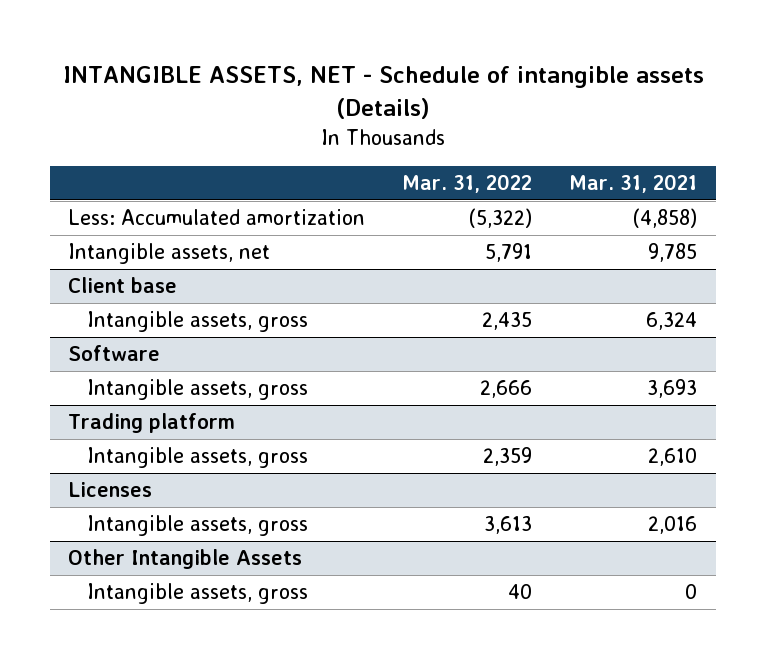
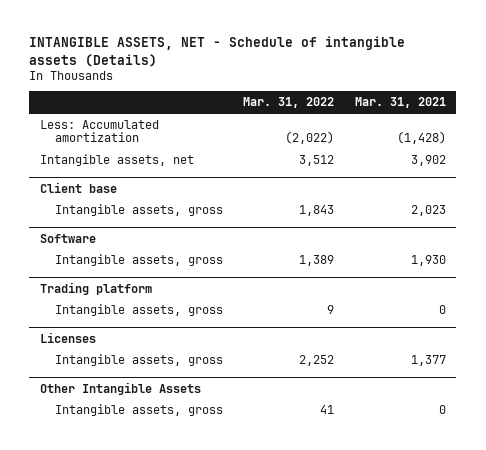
- Less: Accumulated amortization | (5,322) | (4,858)
- Intangible assets, net | 5,791 | 9,785
+ Less: Accumulated amortization | (2,022) | (1,428)
+ Intangible assets, net | 3,512 | 3,902
@ Client base
- Intangible assets, gross | 2,435 | 6,324
+ Intangible assets, gross | 1,843 | 2,023
@ Software
- Intangible assets, gross | 2,666 | 3,693
+ Intangible assets, gross | 1,389 | 1,930
@ Trading platform
- Intangible assets, gross | 2,359 | 2,610
+ Intangible assets, gross | 9 | 0
@ Licenses
- Intangible assets, gross | 3,613 | 2,016
+ Intangible assets, gross | 2,252 | 1,377
@ Other Intangible Assets
- Intangible assets, gross | 40 | 0
+ Intangible assets, gross | 41 | 0

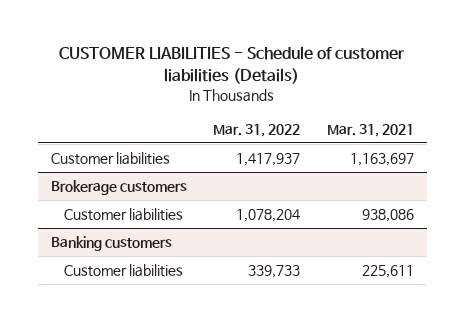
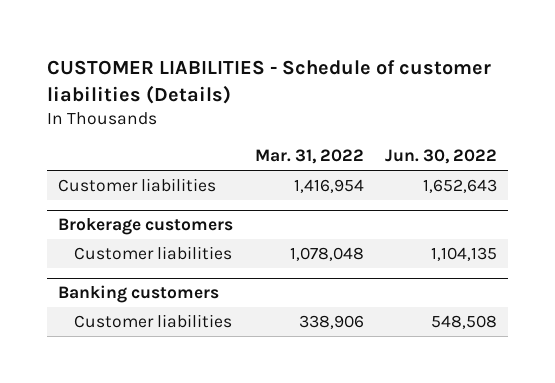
- | Mar. 31, 2022 | Mar. 31, 2021
+ | Mar. 31, 2022 | Jun. 30, 2022
- Customer liabilities | 1,417,937 | 1,163,697
+ Customer liabilities | 1,416,954 | 1,652,643
@ Brokerage customers
- Customer liabilities | 1,078,204 | 938,086
+ Customer liabilities | 1,078,048 | 1,104,135
@ Banking customers
- Customer liabilities | 339,733 | 225,611
+ Customer liabilities | 338,906 | 548,508

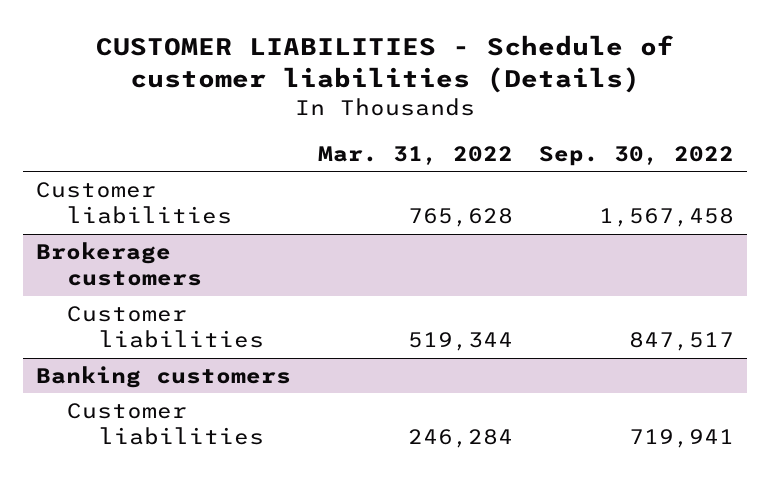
- | Mar. 31, 2022 | Jun. 30, 2022
+ | Mar. 31, 2022 | Sep. 30, 2022
- Customer liabilities | 1,416,954 | 1,652,643
+ Customer liabilities | 765,628 | 1,567,458
@ Brokerage customers
- Customer liabilities | 1,078,048 | 1,104,135
+ Customer liabilities | 519,344 | 847,517
@ Banking customers
- Customer liabilities | 338,906 | 548,508
+ Customer liabilities | 246,284 | 719,941

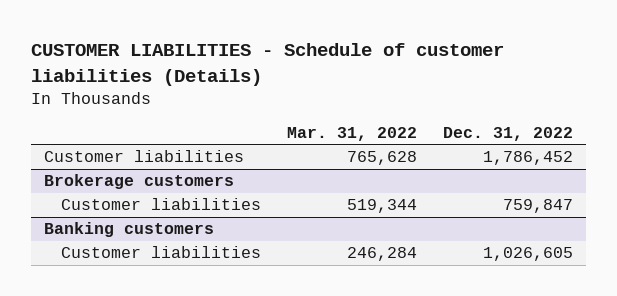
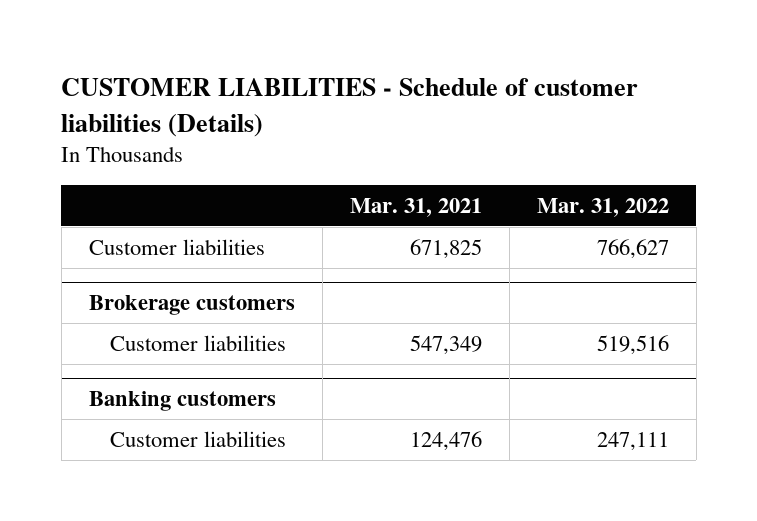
- | Mar. 31, 2022 | Dec. 31, 2022
+ | Mar. 31, 2021 | Mar. 31, 2022
- Customer liabilities | 765,628 | 1,786,452
+ Customer liabilities | 671,825 | 766,627
@ Brokerage customers
- Customer liabilities | 519,344 | 759,847
+ Customer liabilities | 547,349 | 519,516
@ Banking customers
- Customer liabilities | 246,284 | 1,026,605
+ Customer liabilities | 124,476 | 247,111

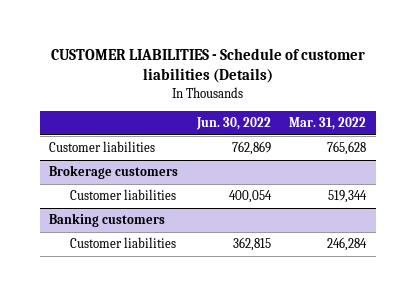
- | Mar. 31, 2021 | Mar. 31, 2022
+ | Jun. 30, 2022 | Mar. 31, 2022
- Customer liabilities | 671,825 | 766,627
+ Customer liabilities | 762,869 | 765,628
@ Brokerage customers
- Customer liabilities | 547,349 | 519,516
+ Customer liabilities | 400,054 | 519,344
@ Banking customers
- Customer liabilities | 124,476 | 247,111
+ Customer liabilities | 362,815 | 246,284

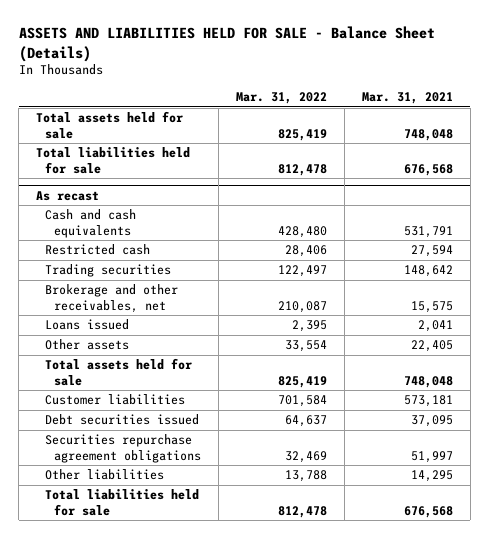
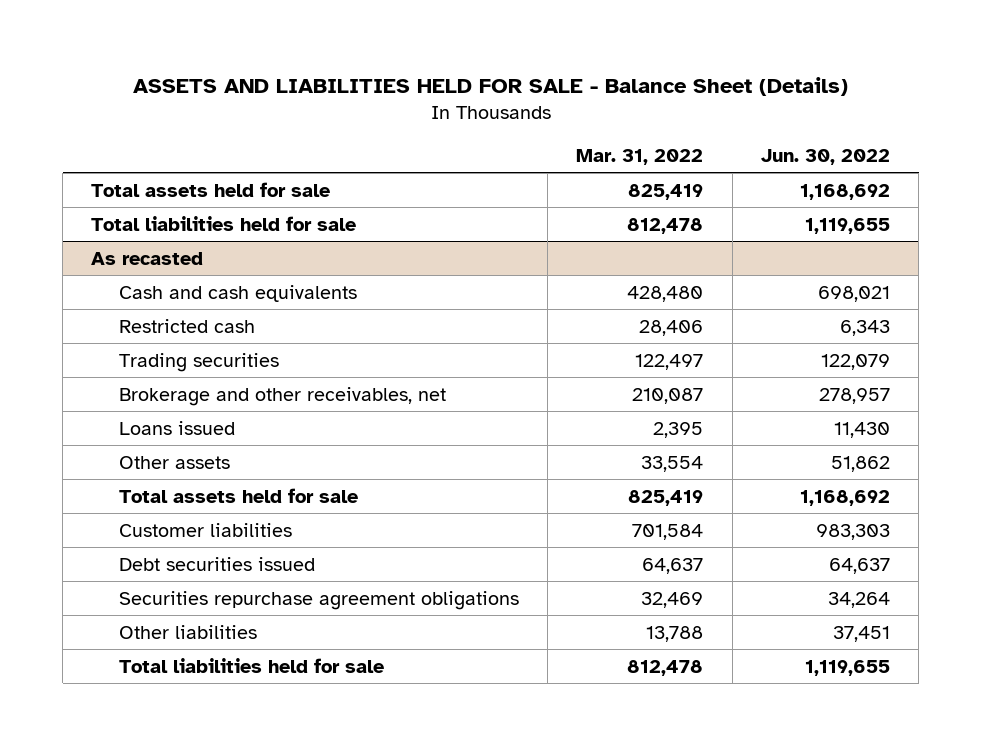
- | Mar. 31, 2022 | Mar. 31, 2021
+ | Mar. 31, 2022 | Jun. 30, 2022
- As recast
+ As recasted

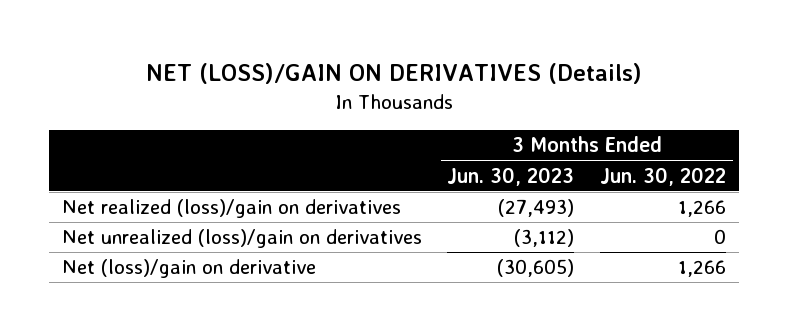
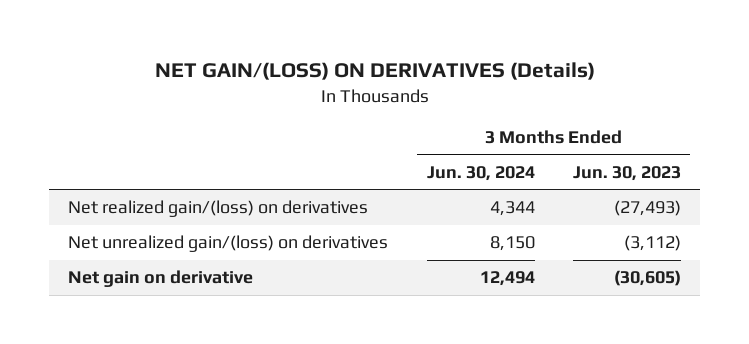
- NET (LOSS)/GAIN ON DERIVATIVES (Details)
+ NET GAIN/(LOSS) ON DERIVATIVES (Details)
- | 3 Months Ended Jun. 30, 2023 | 3 Months Ended Jun. 30, 2022
+ | 3 Months Ended Jun. 30, 2024 | 3 Months Ended Jun. 30, 2023
- Net realized (loss)/gain on derivatives | (27,493) | 1,266
- Net unrealized (loss)/gain on derivatives | (3,112) | 0
- Net (loss)/gain on derivative | (30,605) | 1,266
+ Net realized gain/(loss) on derivatives | 4,344 | (27,493)
+ Net unrealized gain/(loss) on derivatives | 8,150 | (3,112)
+ Net gain on derivative | 12,494 | (30,605)

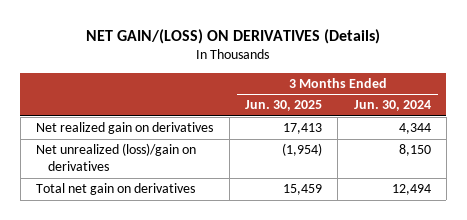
- | 3 Months Ended Jun. 30, 2024 | 3 Months Ended Jun. 30, 2023
+ | 3 Months Ended Jun. 30, 2025 | 3 Months Ended Jun. 30, 2024
- Net realized gain/(loss) on derivatives | 4,344 | (27,493)
- Net unrealized gain/(loss) on derivatives | 8,150 | (3,112)
- Net gain on derivative | 12,494 | (30,605)
+ Net realized gain on derivatives | 17,413 | 4,344
+ Net unrealized (loss)/gain on derivatives | (1,954) | 8,150
+ Total net gain on derivatives | 15,459 | 12,494

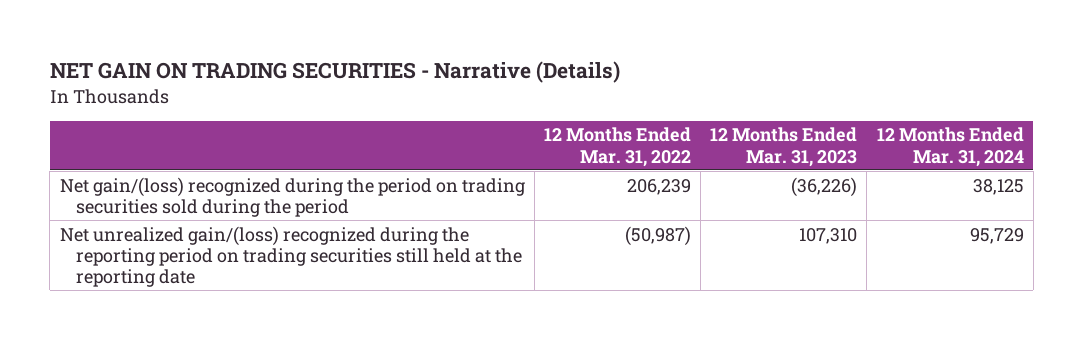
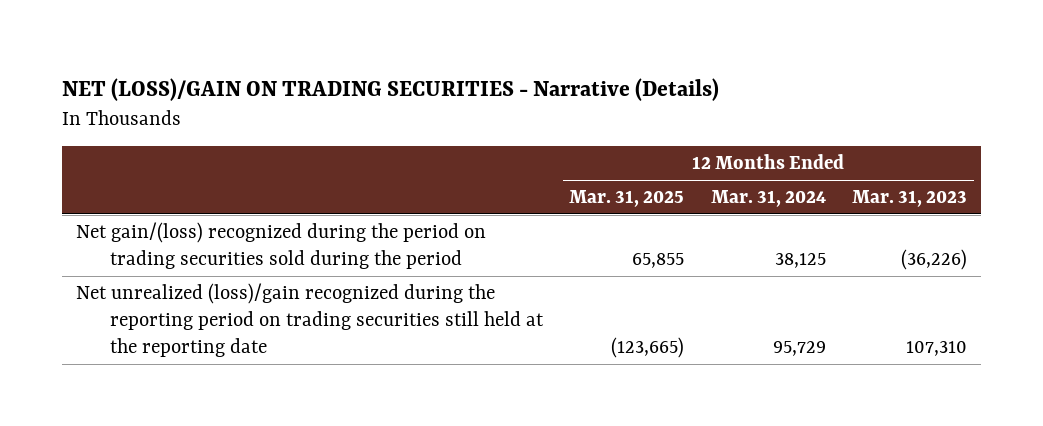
- NET GAIN ON TRADING SECURITIES - Narrative (Details)
+ NET (LOSS)/GAIN ON TRADING SECURITIES - Narrative (Details)
- | 12 Months Ended Mar. 31, 2022 | 12 Months Ended Mar. 31, 2023 | 12 Months Ended Mar. 31, 2024
+ | 12 Months Ended Mar. 31, 2025 | 12 Months Ended Mar. 31, 2024 | 12 Months Ended Mar. 31, 2023
- Net unrealized gain/(loss) recognized during the reporting period on trading securities still held at the reporting date | (50,987) | 107,310 | 95,729
+ Net unrealized (loss)/gain recognized during the reporting period on trading securities still held at the reporting date | (123,665) | 95,729 | 107,310

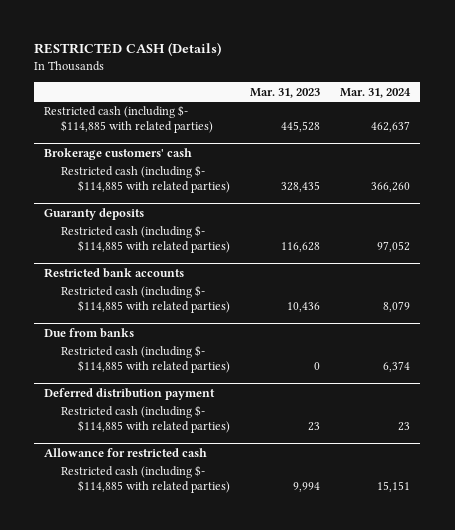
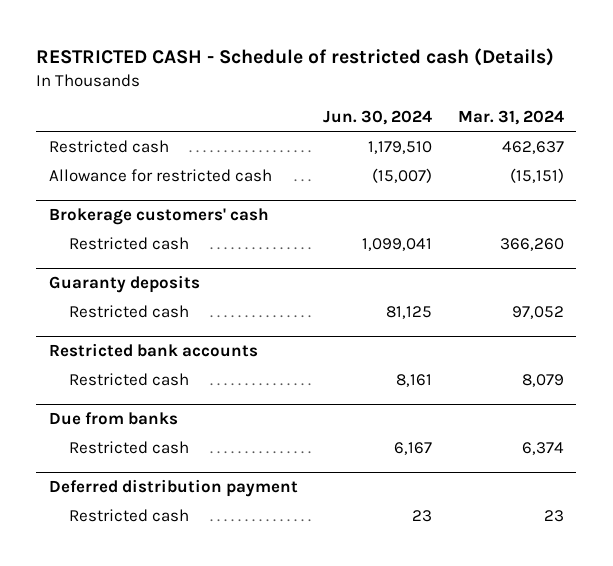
- RESTRICTED CASH (Details)
+ RESTRICTED CASH - Schedule of restricted cash (Details)
- | Mar. 31, 2023 | Mar. 31, 2024
+ | Jun. 30, 2024 | Mar. 31, 2024
- Restricted cash (including $- $114,885 with related parties) | 445,528 | 462,637
+ Restricted cash | 1,179,510 | 462,637
+ Allowance for restricted cash | (15,007) | (15,151)
@ Brokerage customers' cash
- Restricted cash (including $- $114,885 with related parties) | 328,435 | 366,260
+ Restricted cash | 1,099,041 | 366,260
@ Guaranty deposits
- Restricted cash (including $- $114,885 with related parties) | 116,628 | 97,052
+ Restricted cash | 81,125 | 97,052
@ Restricted bank accounts
- Restricted cash (including $- $114,885 with related parties) | 10,436 | 8,079
+ Restricted cash | 8,161 | 8,079
@ Due from banks
- Restricted cash (including $- $114,885 with related parties) | 0 | 6,374
+ Restricted cash | 6,167 | 6,374
@ Deferred distribution payment
- Restricted cash (including $- $114,885 with related parties) | 23 | 23
- Allowance for restricted cash
- Restricted cash (including $- $114,885 with related parties) | 9,994 | 15,151
@ Deferred distribution payment
+ Restricted cash | 23 | 23

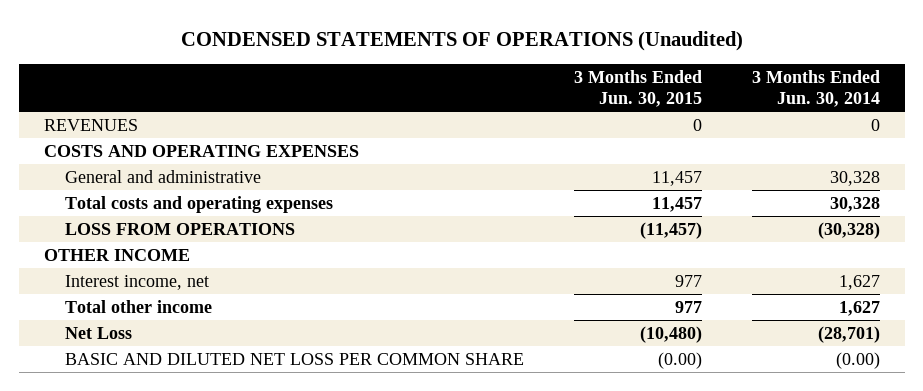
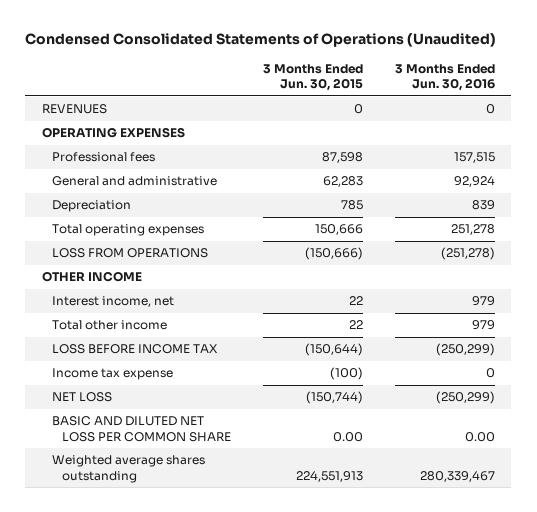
- CONDENSED STATEMENTS OF OPERATIONS (Unaudited)
+ Condensed Consolidated Statements of Operations (Unaudited)
- | 3 Months Ended Jun. 30, 2015 | 3 Months Ended Jun. 30, 2014
+ | 3 Months Ended Jun. 30, 2015 | 3 Months Ended Jun. 30, 2016
- COSTS AND OPERATING EXPENSES
- General and administrative | 11,457 | 30,328
- Total costs and operating expenses | 11,457 | 30,328
- LOSS FROM OPERATIONS | (11,457) | (30,328)
+ OPERATING EXPENSES
+ Professional fees | 87,598 | 157,515
+ General and administrative | 62,283 | 92,924
+ Depreciation | 785 | 839
+ Total operating expenses | 150,666 | 251,278
+ LOSS FROM OPERATIONS | (150,666) | (251,278)
- Interest income, net | 977 | 1,627
- Total other income | 977 | 1,627
- Net Loss | (10,480) | (28,701)
- BASIC AND DILUTED NET LOSS PER COMMON SHARE | (0.00) | (0.00)
+ Interest income, net | 22 | 979
+ Total other income | 22 | 979
+ LOSS BEFORE INCOME TAX | (150,644) | (250,299)
+ Income tax expense | (100) | 0
+ NET LOSS | (150,744) | (250,299)
+ BASIC AND DILUTED NET LOSS PER COMMON SHARE | 0.00 | 0.00
+ Weighted average shares outstanding | 224,551,913 | 280,339,467

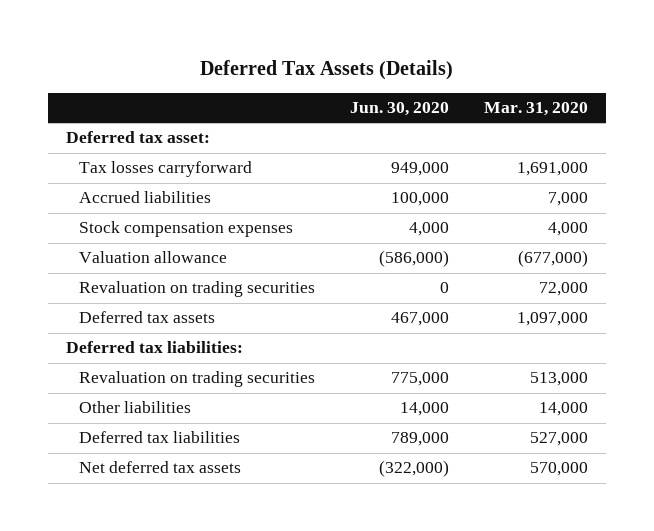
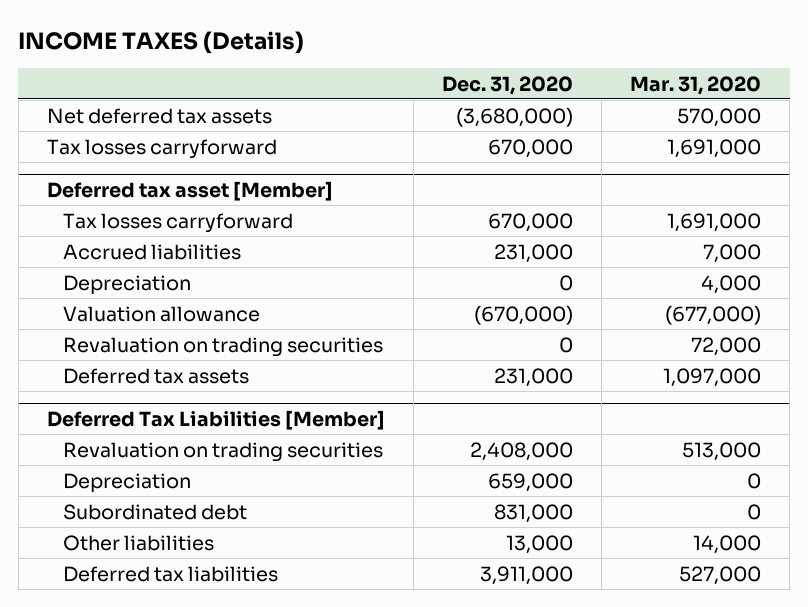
- Deferred Tax Assets (Details)
+ INCOME TAXES (Details)
- | Jun. 30, 2020 | Mar. 31, 2020
+ | Dec. 31, 2020 | Mar. 31, 2020
- Deferred tax asset:
moved up: Net deferred tax assets | (3,680,000) | 570,000
+ Deferred tax asset [Member]
+ Tax losses carryforward | 670,000 | 1,691,000
- Stock compensation expenses | 4,000 | 4,000
+ Depreciation | 0 | 4,000
- Deferred tax liabilities:
+ Deferred Tax Liabilities [Member]
+ Depreciation | 659,000 | 0
+ Subordinated debt | 831,000 | 0

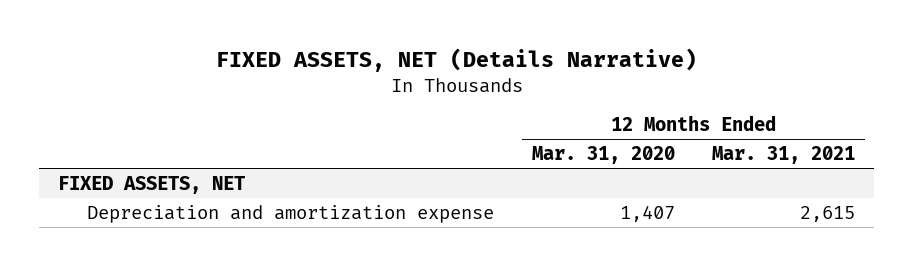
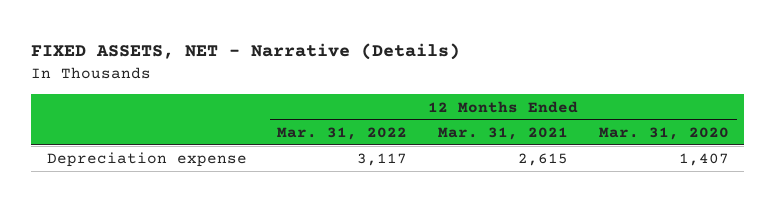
- FIXED ASSETS, NET (Details Narrative)
+ FIXED ASSETS, NET - Narrative (Details)
- | 12 Months Ended Mar. 31, 2020 | 12 Months Ended Mar. 31, 2021
+ | 12 Months Ended Mar. 31, 2022 | 12 Months Ended Mar. 31, 2021 | 12 Months Ended Mar. 31, 2020
- FIXED ASSETS, NET
- Depreciation and amortization expense | 1,407 | 2,615
+ Depreciation expense | 3,117 | 2,615 | 1,407

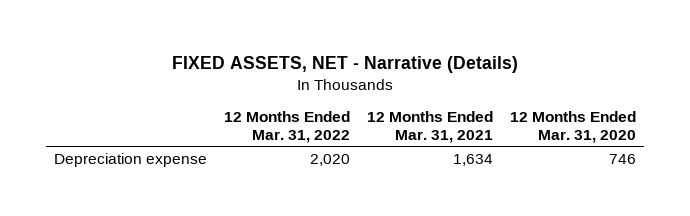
- Depreciation expense | 3,117 | 2,615 | 1,407
+ Depreciation expense | 2,020 | 1,634 | 746

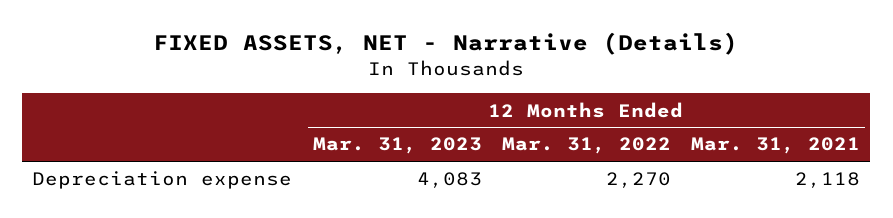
- | 12 Months Ended Mar. 31, 2022 | 12 Months Ended Mar. 31, 2021 | 12 Months Ended Mar. 31, 2020
+ | 12 Months Ended Mar. 31, 2023 | 12 Months Ended Mar. 31, 2022 | 12 Months Ended Mar. 31, 2021
- Depreciation expense | 2,020 | 1,634 | 746
+ Depreciation expense | 4,083 | 2,270 | 2,118

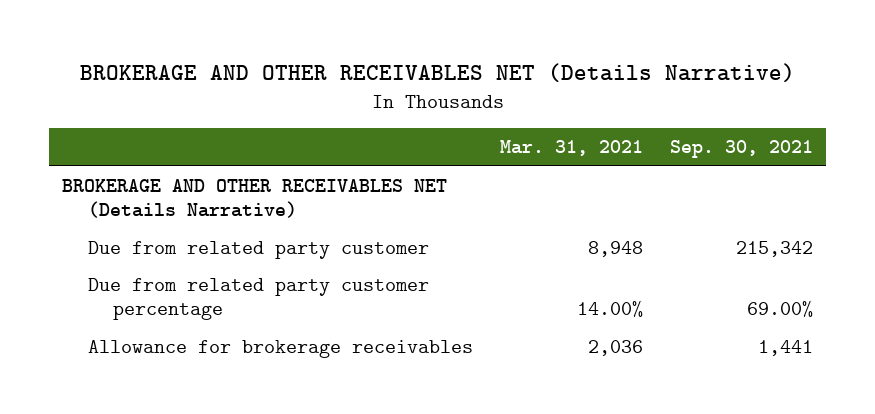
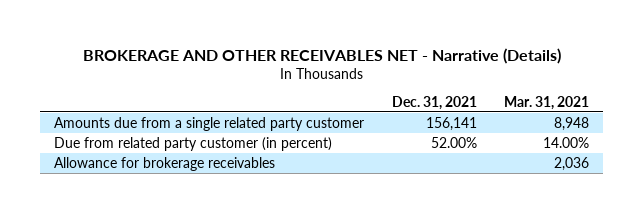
- BROKERAGE AND OTHER RECEIVABLES NET (Details Narrative)
+ BROKERAGE AND OTHER RECEIVABLES NET - Narrative (Details)
- | Mar. 31, 2021 | Sep. 30, 2021
+ | Dec. 31, 2021 | Mar. 31, 2021
- BROKERAGE AND OTHER RECEIVABLES NET (Details Narrative)
- Due from related party customer | 8,948 | 215,342
- Due from related party customer percentage | 14.00% | 69.00%
+ Amounts due from a single related party customer | 156,141 | 8,948
+ Due from related party customer (in percent) | 52.00% | 14.00%

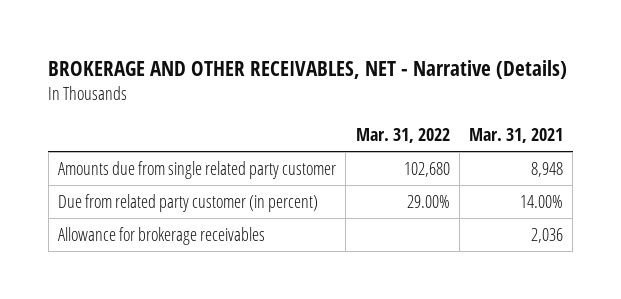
- BROKERAGE AND OTHER RECEIVABLES NET - Narrative (Details)
+ BROKERAGE AND OTHER RECEIVABLES, NET - Narrative (Details)
- | Dec. 31, 2021 | Mar. 31, 2021
+ | Mar. 31, 2022 | Mar. 31, 2021
- Amounts due from a single related party customer | 156,141 | 8,948
+ Amounts due from single related party customer | 102,680 | 8,948

